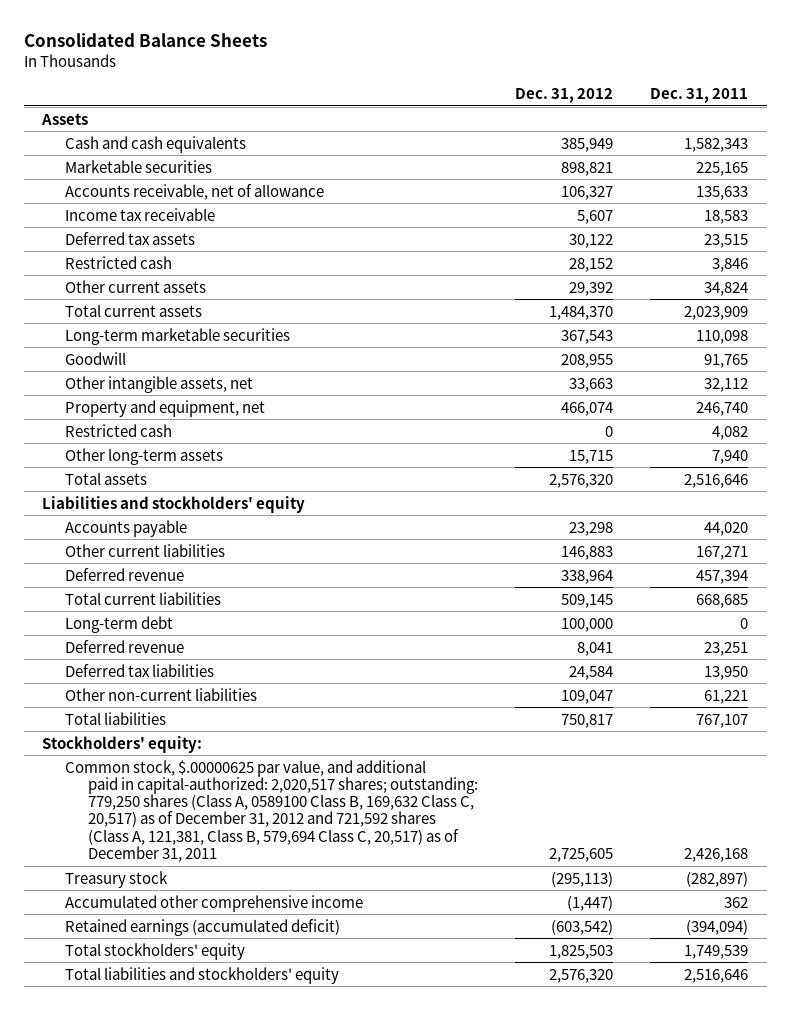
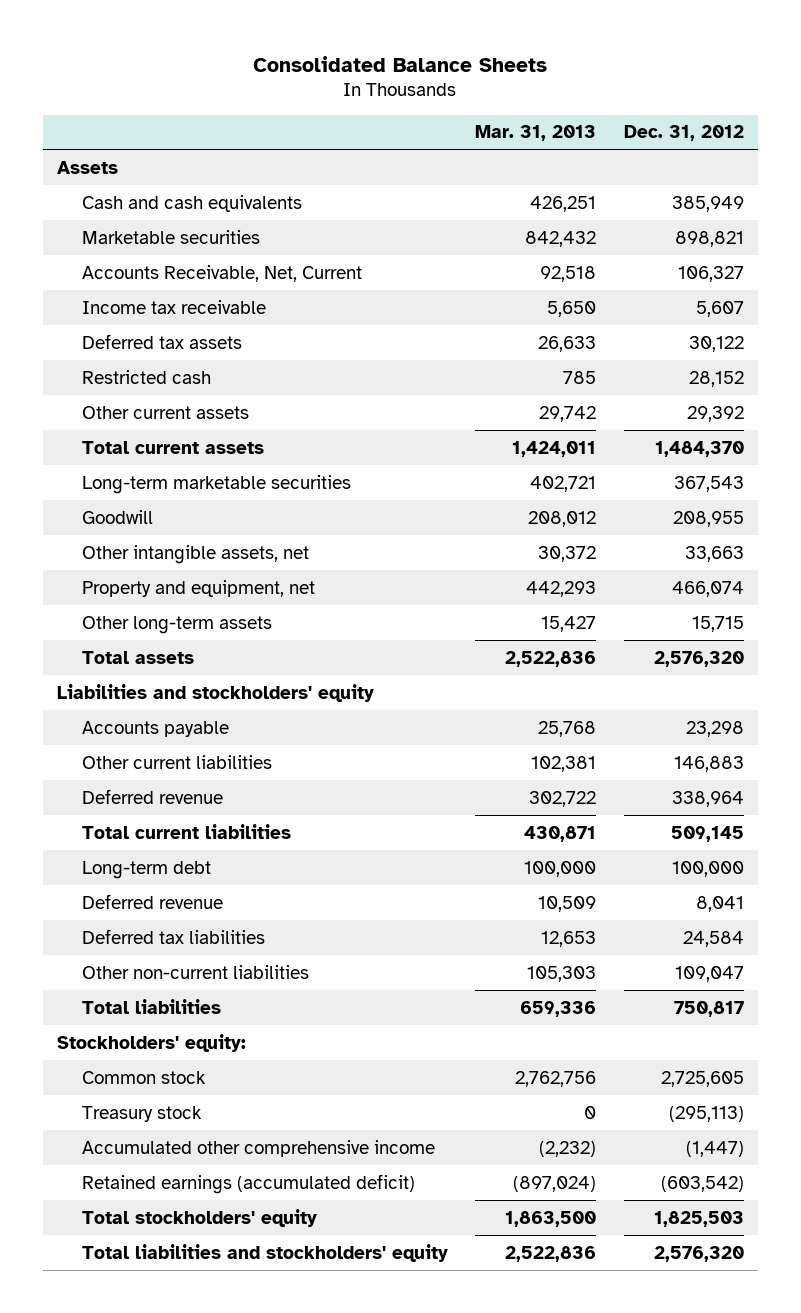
- | Dec. 31, 2012 | Dec. 31, 2011
+ | Mar. 31, 2013 | Dec. 31, 2012
- Accounts receivable, net of allowance | 106,327 | 135,633
+ Accounts Receivable, Net, Current | 92,518 | 106,327
- Restricted cash | 0 | 4,082
- Common stock, $.00000625 par value, and additional paid in capital-authorized: 2,020,517 shares; outstanding: 779,250 shares (Class A, 0589100 Class B, 169,632 Class C, 20,517) as of December 31, 2012 and 721,592 shares (Class A, 121,381, Class B, 579,694 Class C, 20,517) as of December 31, 2011 | 2,725,605 | 2,426,168
+ Common stock | 2,762,756 | 2,725,605

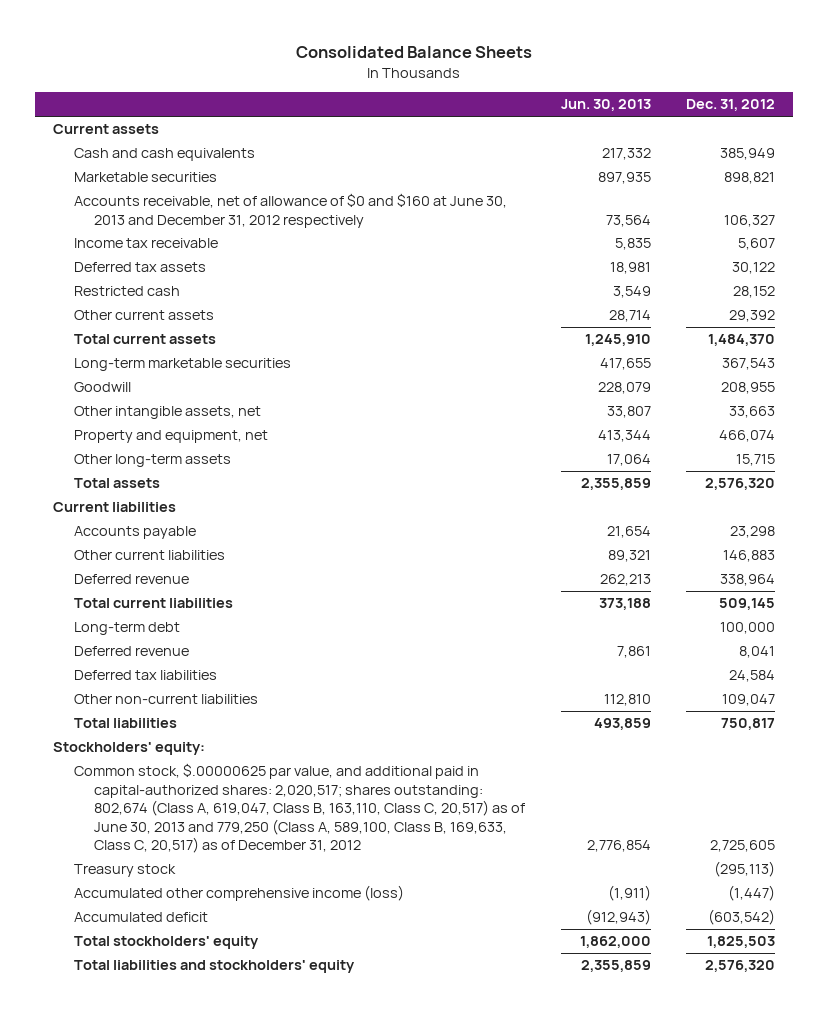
- | Mar. 31, 2013 | Dec. 31, 2012
+ | Jun. 30, 2013 | Dec. 31, 2012
- Assets
+ Current assets
- Accounts Receivable, Net, Current | 92,518 | 106,327
+ Accounts receivable, net of allowance of $0 and $160 at June 30, 2013 and December 31, 2012 respectively | 73,564 | 106,327
- Liabilities and stockholders' equity
+ Current liabilities
- Common stock | 2,762,756 | 2,725,605
+ Common stock, $.00000625 par value, and additional paid in capital-authorized shares: 2,020,517; shares outstanding: 802,674 (Class A, 619,047, Class B, 163,110, Class C, 20,517) as of June 30, 2013 and 779,250 (Class A, 589,100, Class B, 169,633, Class C, 20,517) as of December 31, 2012 | 2,776,854 | 2,725,605
- Accumulated other comprehensive income | (2,232) | (1,447)
- Retained earnings (accumulated deficit) | (897,024) | (603,542)
+ Accumulated other comprehensive income (loss) | (1,911) | (1,447)
+ Accumulated deficit | (912,943) | (603,542)

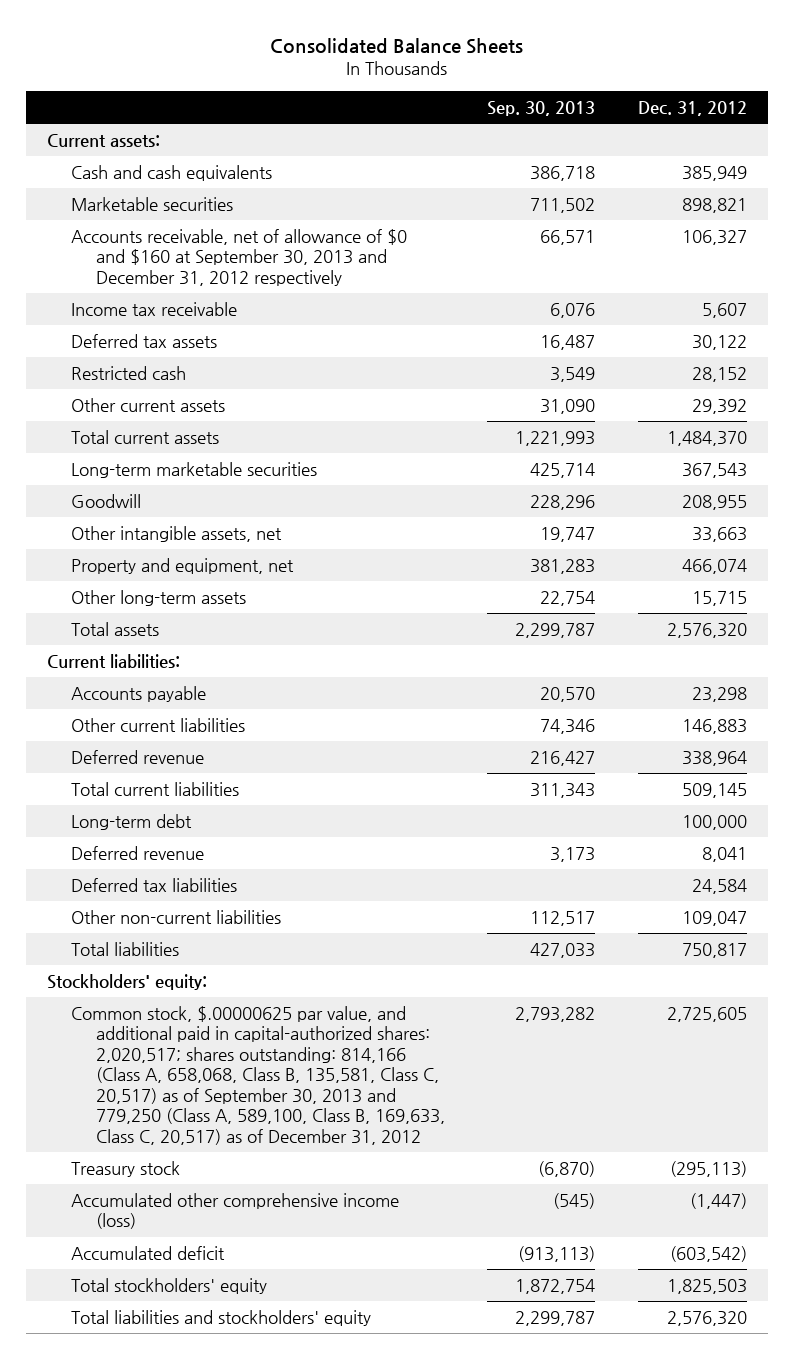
- | Jun. 30, 2013 | Dec. 31, 2012
+ | Sep. 30, 2013 | Dec. 31, 2012
- Current assets
+ Current assets:
- Accounts receivable, net of allowance of $0 and $160 at June 30, 2013 and December 31, 2012 respectively | 73,564 | 106,327
+ Accounts receivable, net of allowance of $0 and $160 at September 30, 2013 and December 31, 2012 respectively | 66,571 | 106,327
- Current liabilities
+ Current liabilities:
- Common stock, $.00000625 par value, and additional paid in capital-authorized shares: 2,020,517; shares outstanding: 802,674 (Class A, 619,047, Class B, 163,110, Class C, 20,517) as of June 30, 2013 and 779,250 (Class A, 589,100, Class B, 169,633, Class C, 20,517) as of December 31, 2012 | 2,776,854 | 2,725,605
+ Common stock, $.00000625 par value, and additional paid in capital-authorized shares: 2,020,517; shares outstanding: 814,166 (Class A, 658,068, Class B, 135,581, Class C, 20,517) as of September 30, 2013 and 779,250 (Class A, 589,100, Class B, 169,633, Class C, 20,517) as of December 31, 2012 | 2,793,282 | 2,725,605

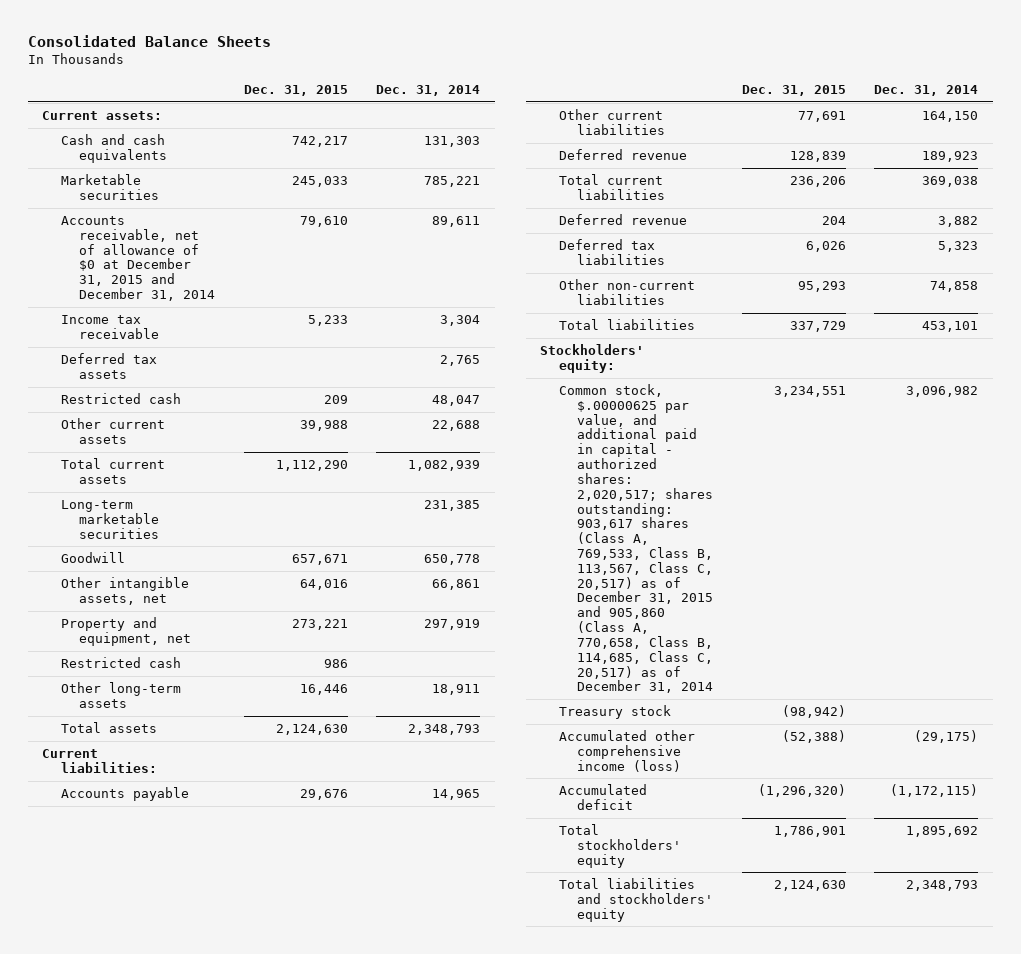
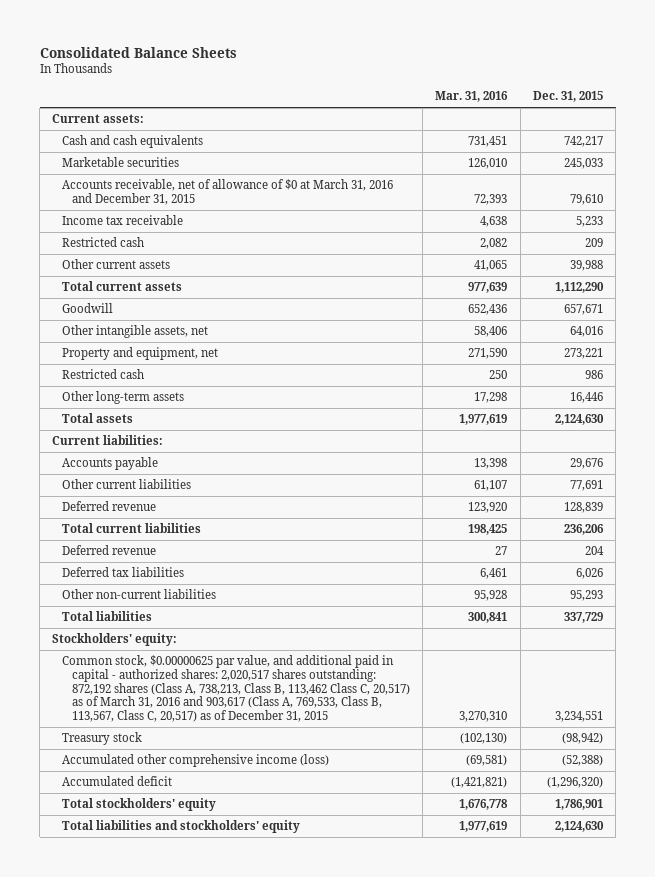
- | Dec. 31, 2015 | Dec. 31, 2014
+ | Mar. 31, 2016 | Dec. 31, 2015
- Accounts receivable, net of allowance of $0 at December 31, 2015 and December 31, 2014 | 79,610 | 89,611
+ Accounts receivable, net of allowance of $0 at March 31, 2016 and December 31, 2015 | 72,393 | 79,610
- Deferred tax assets | | 2,765
- Long-term marketable securities | | 231,385
- Common stock, $.00000625 par value, and additional paid in capital - authorized shares: 2,020,517; shares outstanding: 903,617 shares (Class A, 769,533, Class B, 113,567, Class C, 20,517) as of December 31, 2015 and 905,860 (Class A, 770,658, Class B, 114,685, Class C, 20,517) as of December 31, 2014 | 3,234,551 | 3,096,982
+ Common stock, $0.00000625 par value, and additional paid in capital - authorized shares: 2,020,517 shares outstanding: 872,192 shares (Class A, 738,213, Class B, 113,462 Class C, 20,517) as of March 31, 2016 and 903,617 (Class A, 769,533, Class B, 113,567, Class C, 20,517) as of December 31, 2015 | 3,270,310 | 3,234,551

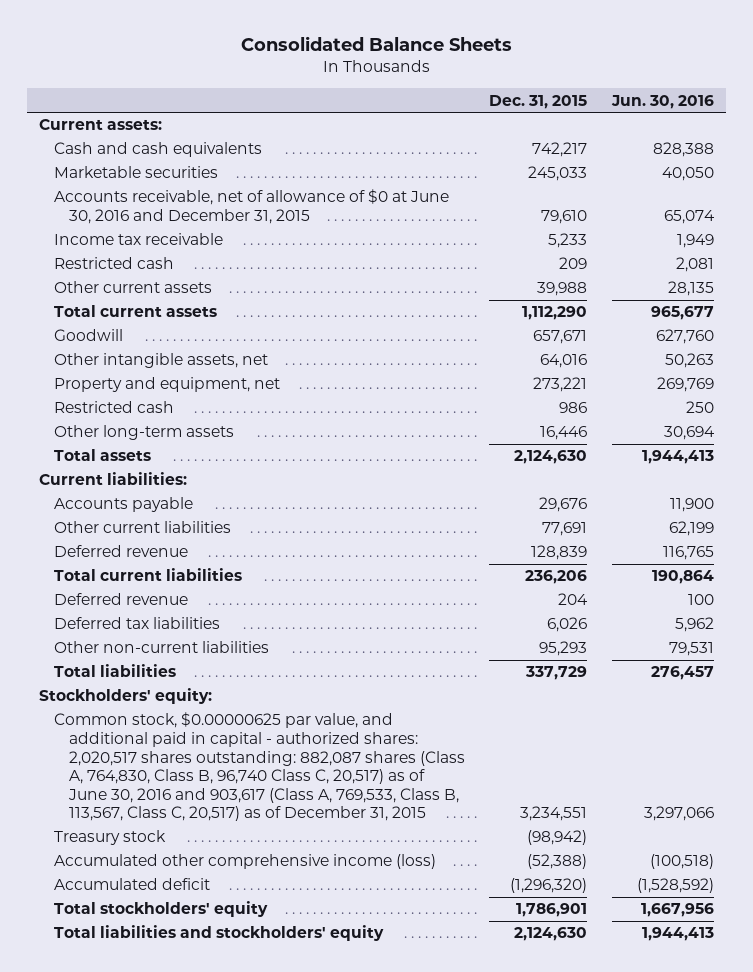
- | Mar. 31, 2016 | Dec. 31, 2015
+ | Dec. 31, 2015 | Jun. 30, 2016
- Accounts receivable, net of allowance of $0 at March 31, 2016 and December 31, 2015 | 72,393 | 79,610
+ Accounts receivable, net of allowance of $0 at June 30, 2016 and December 31, 2015 | 79,610 | 65,074
- Common stock, $0.00000625 par value, and additional paid in capital - authorized shares: 2,020,517 shares outstanding: 872,192 shares (Class A, 738,213, Class B, 113,462 Class C, 20,517) as of March 31, 2016 and 903,617 (Class A, 769,533, Class B, 113,567, Class C, 20,517) as of December 31, 2015 | 3,270,310 | 3,234,551
+ Common stock, $0.00000625 par value, and additional paid in capital - authorized shares: 2,020,517 shares outstanding: 882,087 shares (Class A, 764,830, Class B, 96,740 Class C, 20,517) as of June 30, 2016 and 903,617 (Class A, 769,533, Class B, 113,567, Class C, 20,517) as of December 31, 2015 | 3,234,551 | 3,297,066

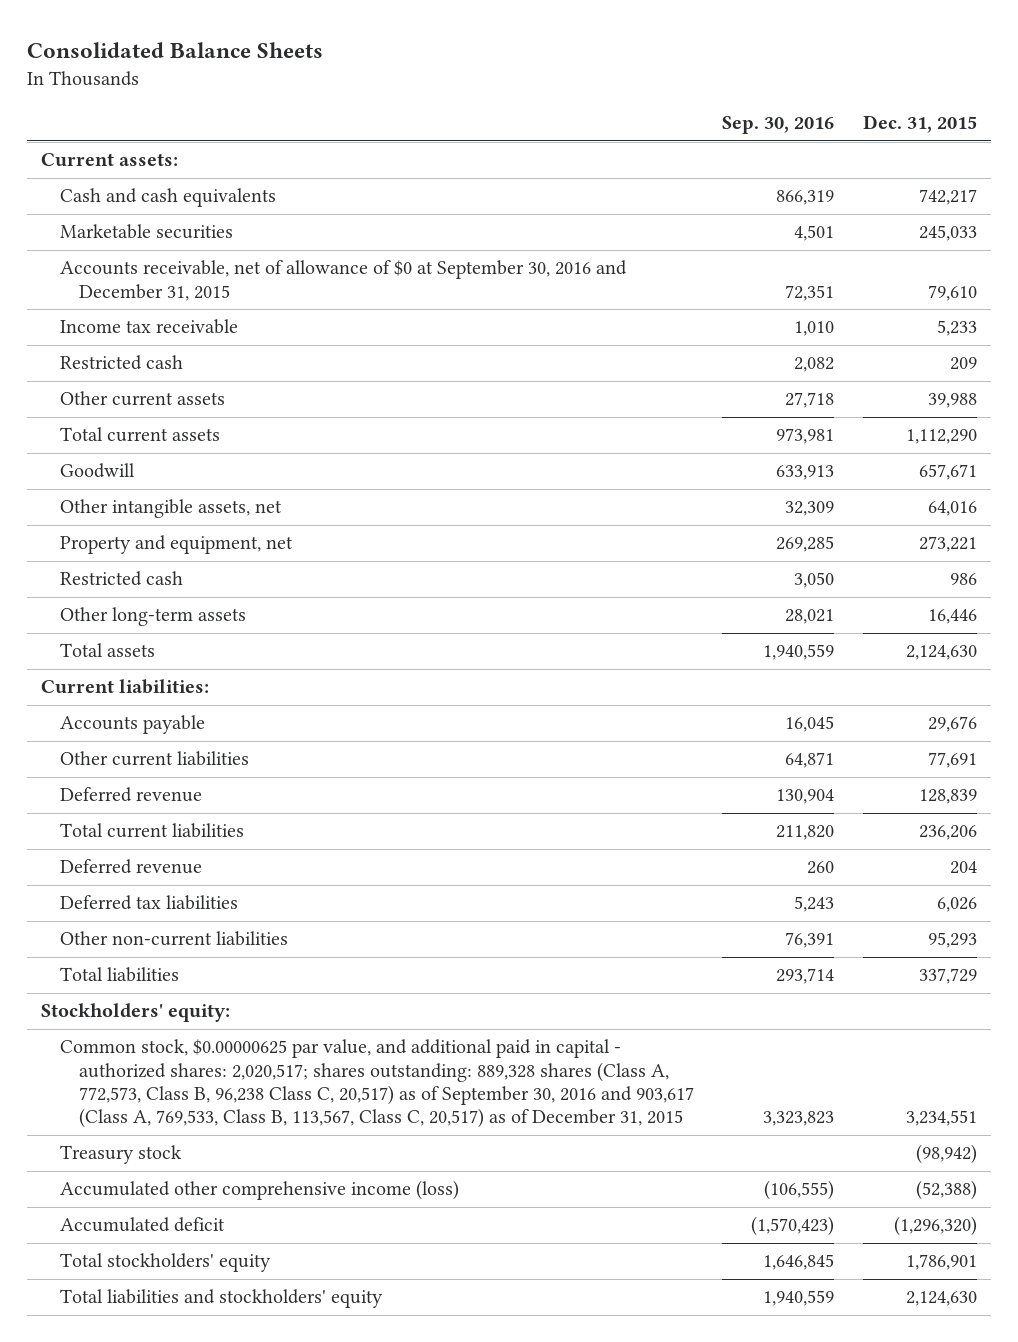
- | Dec. 31, 2015 | Jun. 30, 2016
+ | Sep. 30, 2016 | Dec. 31, 2015
- Accounts receivable, net of allowance of $0 at June 30, 2016 and December 31, 2015 | 79,610 | 65,074
+ Accounts receivable, net of allowance of $0 at September 30, 2016 and December 31, 2015 | 72,351 | 79,610
- Common stock, $0.00000625 par value, and additional paid in capital - authorized shares: 2,020,517 shares outstanding: 882,087 shares (Class A, 764,830, Class B, 96,740 Class C, 20,517) as of June 30, 2016 and 903,617 (Class A, 769,533, Class B, 113,567, Class C, 20,517) as of December 31, 2015 | 3,234,551 | 3,297,066
+ Common stock, $0.00000625 par value, and additional paid in capital - authorized shares: 2,020,517; shares outstanding: 889,328 shares (Class A, 772,573, Class B, 96,238 Class C, 20,517) as of September 30, 2016 and 903,617 (Class A, 769,533, Class B, 113,567, Class C, 20,517) as of December 31, 2015 | 3,323,823 | 3,234,551

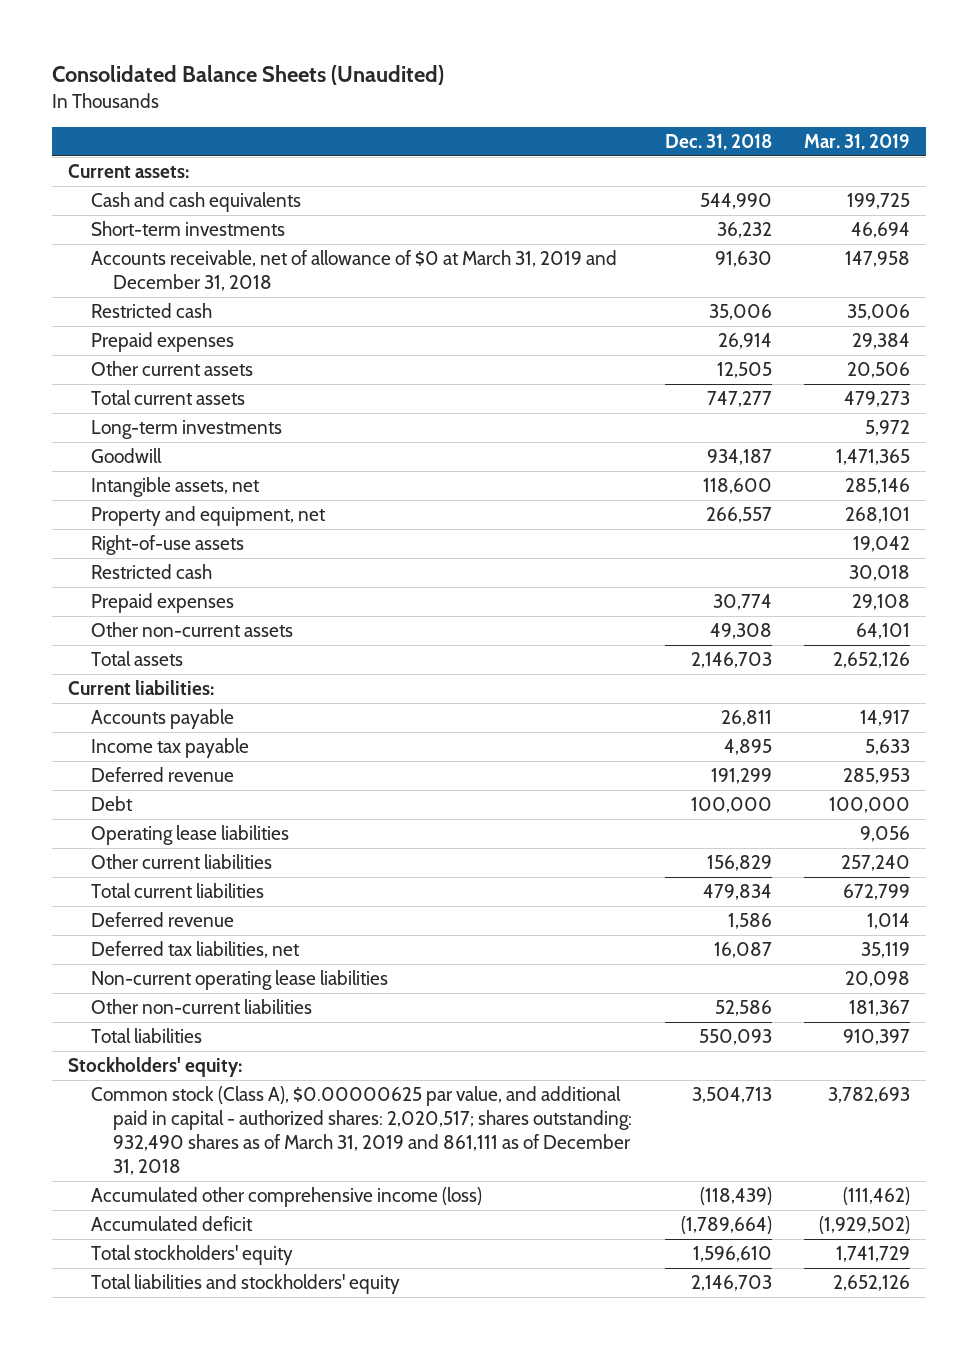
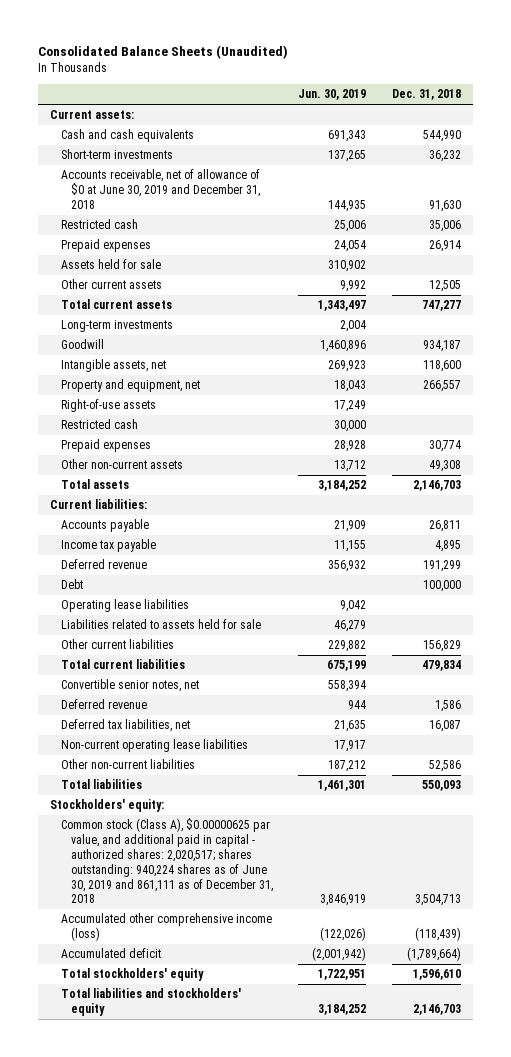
- | Dec. 31, 2018 | Mar. 31, 2019
+ | Jun. 30, 2019 | Dec. 31, 2018
- Accounts receivable, net of allowance of $0 at March 31, 2019 and December 31, 2018 | 91,630 | 147,958
+ Accounts receivable, net of allowance of $0 at June 30, 2019 and December 31, 2018 | 144,935 | 91,630
+ Assets held for sale | 310,902 |
+ Liabilities related to assets held for sale | 46,279 |
+ Convertible senior notes, net | 558,394 |
- Common stock (Class A), $0.00000625 par value, and additional paid in capital - authorized shares: 2,020,517; shares outstanding: 932,490 shares as of March 31, 2019 and 861,111 as of December 31, 2018 | 3,504,713 | 3,782,693
+ Common stock (Class A), $0.00000625 par value, and additional paid in capital - authorized shares: 2,020,517; shares outstanding: 940,224 shares as of June 30, 2019 and 861,111 as of December 31, 2018 | 3,846,919 | 3,504,713

